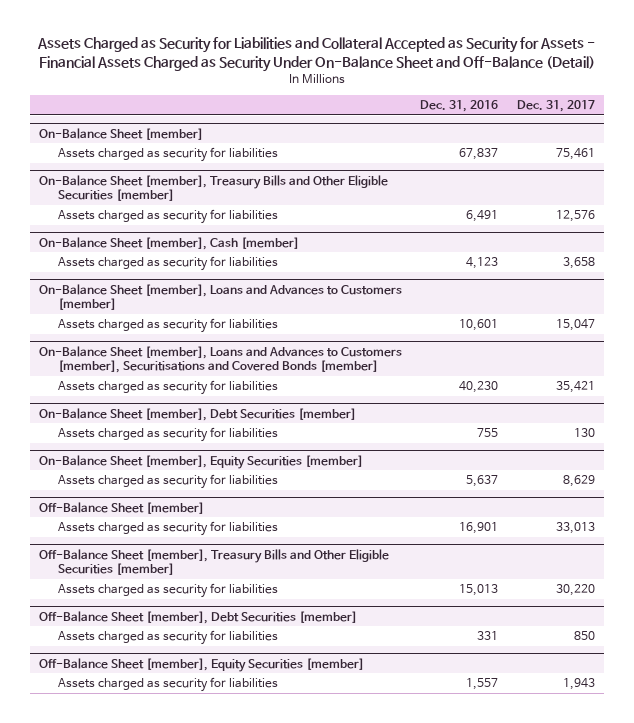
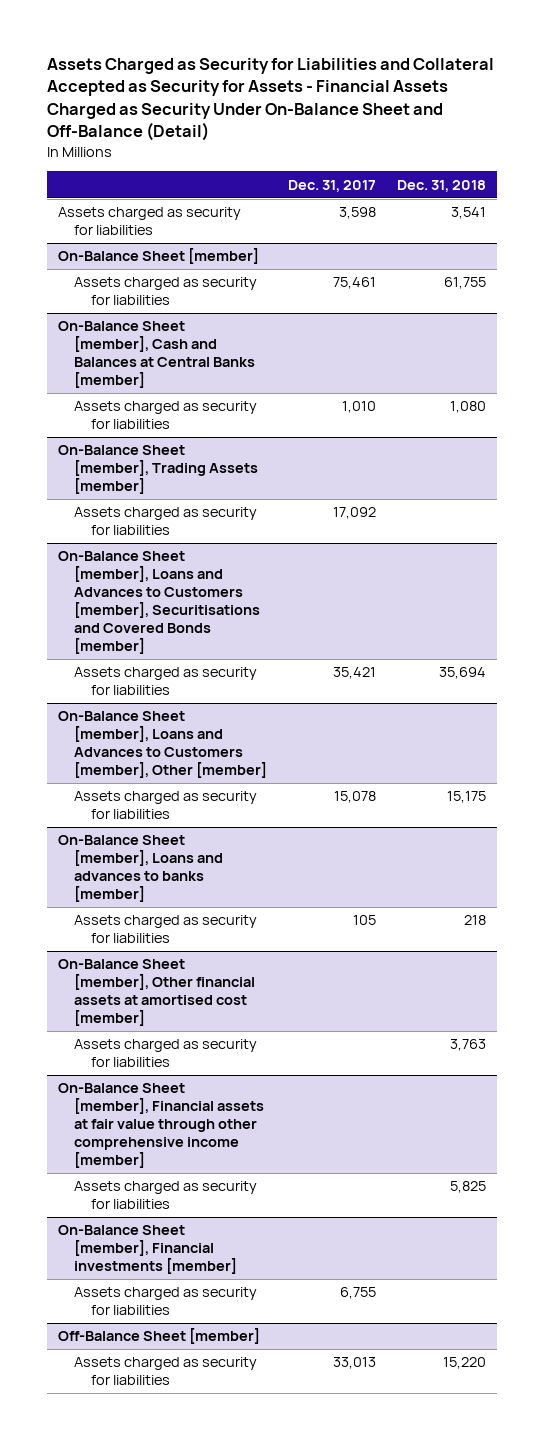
- | Dec. 31, 2016 | Dec. 31, 2017
+ | Dec. 31, 2017 | Dec. 31, 2018
+ Assets charged as security for liabilities | 3,598 | 3,541
- On-Balance Sheet [member], Treasury Bills and Other Eligible Securities [member]
- Assets charged as security for liabilities | 6,491 | 12,576
- On-Balance Sheet [member], Cash [member]
- Assets charged as security for liabilities | 4,123 | 3,658
- On-Balance Sheet [member], Loans and Advances to Customers [member]
- Assets charged as security for liabilities | 10,601 | 15,047
+ On-Balance Sheet [member], Cash and Balances at Central Banks [member]
+ Assets charged as security for liabilities | 1,010 | 1,080
+ On-Balance Sheet [member], Trading Assets [member]
+ Assets charged as security for liabilities | 17,092 |
- On-Balance Sheet [member], Debt Securities [member]
- Assets charged as security for liabilities | 755 | 130
- On-Balance Sheet [member], Equity Securities [member]
- Assets charged as security for liabilities | 5,637 | 8,629
+ On-Balance Sheet [member], Loans and Advances to Customers [member], Other [member]
+ Assets charged as security for liabilities | 15,078 | 15,175
+ On-Balance Sheet [member], Loans and advances to banks [member]
+ Assets charged as security for liabilities | 105 | 218
+ On-Balance Sheet [member], Other financial assets at amortised cost [member]
+ Assets charged as security for liabilities | | 3,763
+ On-Balance Sheet [member], Financial assets at fair value through other comprehensive income [member]
+ Assets charged as security for liabilities | | 5,825
+ On-Balance Sheet [member], Financial investments [member]
+ Assets charged as security for liabilities | 6,755 |
- Off-Balance Sheet [member], Treasury Bills and Other Eligible Securities [member]
- Assets charged as security for liabilities | 15,013 | 30,220
- Off-Balance Sheet [member], Debt Securities [member]
- Assets charged as security for liabilities | 331 | 850
- Off-Balance Sheet [member], Equity Securities [member]
- Assets charged as security for liabilities | 1,557 | 1,943

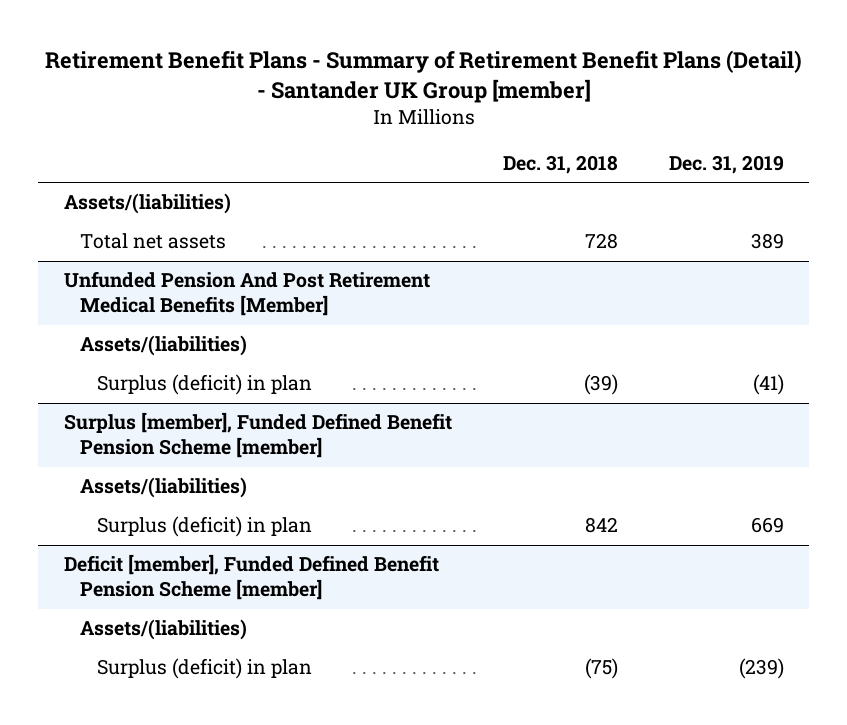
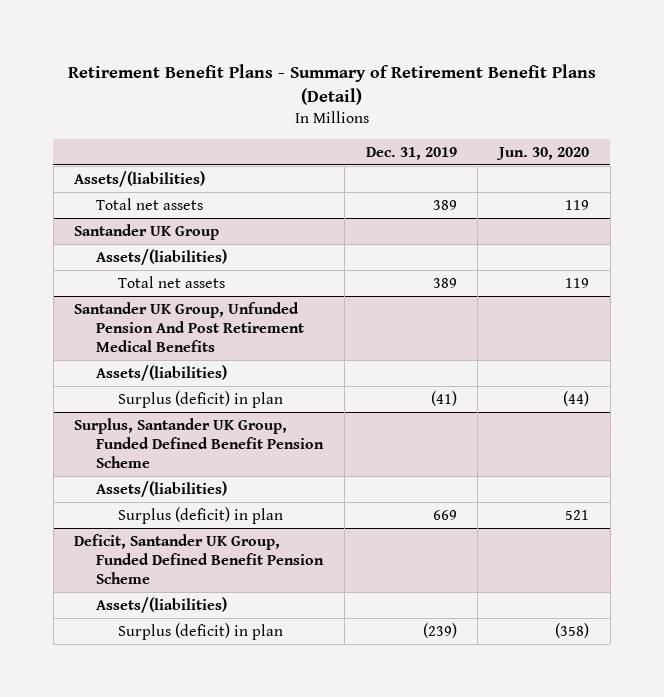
- Retirement Benefit Plans - Summary of Retirement Benefit Plans (Detail) - Santander UK Group [member]
+ Retirement Benefit Plans - Summary of Retirement Benefit Plans (Detail)
- | Dec. 31, 2018 | Dec. 31, 2019
+ | Dec. 31, 2019 | Jun. 30, 2020
- Unfunded Pension And Post Retirement Medical Benefits [Member]
+ Santander UK Group
+ Total net assets | 389 | 119
+ Santander UK Group, Unfunded Pension And Post Retirement Medical Benefits
+ Assets/(liabilities)
- Surplus [member], Funded Defined Benefit Pension Scheme [member]
+ Surplus, Santander UK Group, Funded Defined Benefit Pension Scheme
- Deficit [member], Funded Defined Benefit Pension Scheme [member]
+ Deficit, Santander UK Group, Funded Defined Benefit Pension Scheme

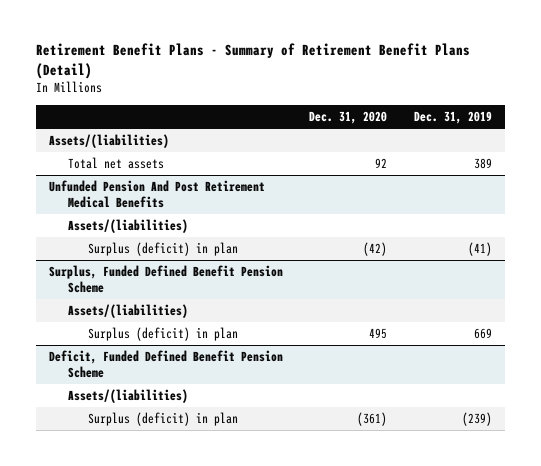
- | Dec. 31, 2019 | Jun. 30, 2020
+ | Dec. 31, 2020 | Dec. 31, 2019
- Santander UK Group
- Assets/(liabilities)
- Total net assets | 389 | 119
- Santander UK Group, Unfunded Pension And Post Retirement Medical Benefits
+ Unfunded Pension And Post Retirement Medical Benefits
- Surplus, Santander UK Group, Funded Defined Benefit Pension Scheme
+ Surplus, Funded Defined Benefit Pension Scheme
- Deficit, Santander UK Group, Funded Defined Benefit Pension Scheme
+ Deficit, Funded Defined Benefit Pension Scheme

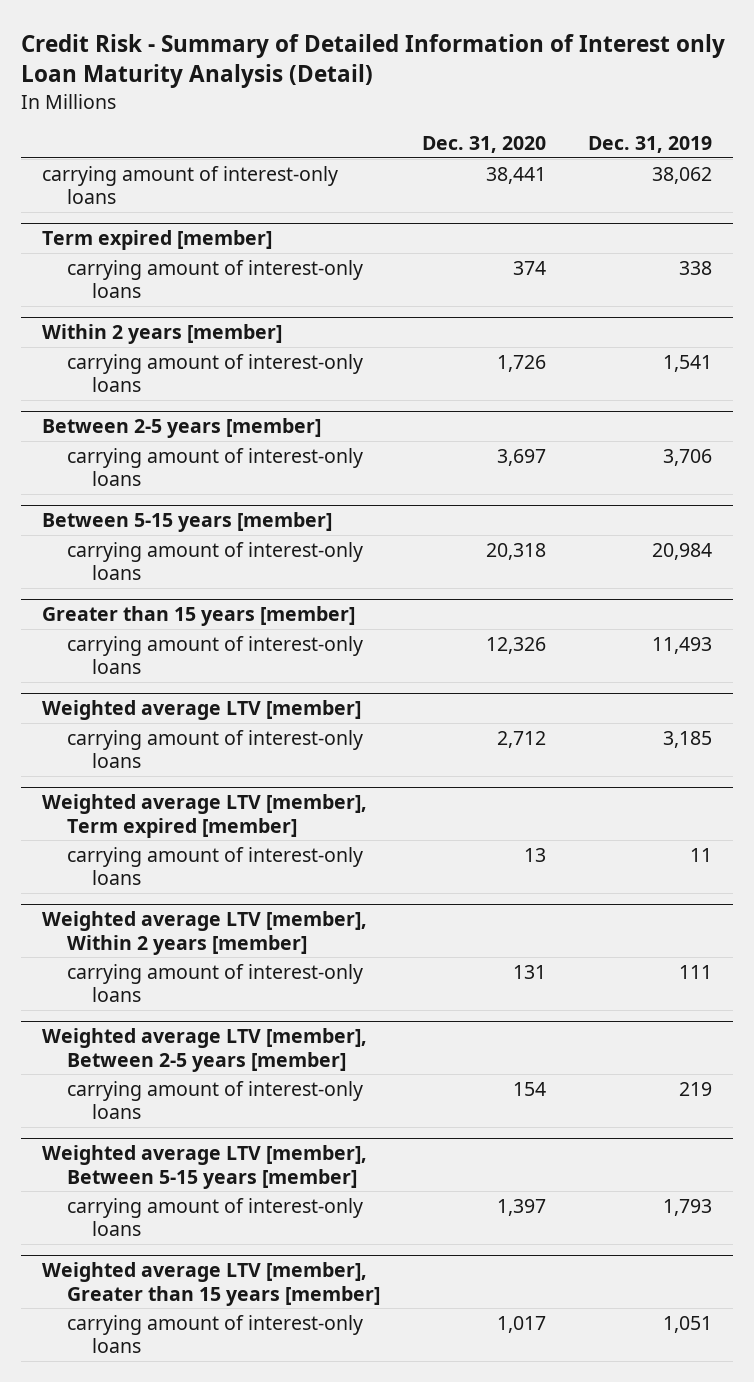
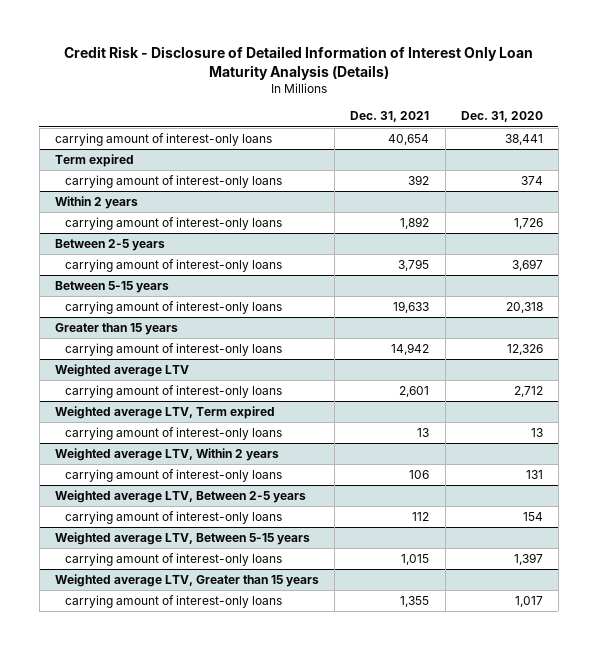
- Credit Risk - Summary of Detailed Information of Interest only Loan Maturity Analysis (Detail)
+ Credit Risk - Disclosure of Detailed Information of Interest Only Loan Maturity Analysis (Details)
- | Dec. 31, 2020 | Dec. 31, 2019
+ | Dec. 31, 2021 | Dec. 31, 2020
- Term expired [member]
+ Term expired
- Within 2 years [member]
+ Within 2 years
- Between 2-5 years [member]
+ Between 2-5 years
- Between 5-15 years [member]
+ Between 5-15 years
- Greater than 15 years [member]
+ Greater than 15 years
- Weighted average LTV [member]
+ Weighted average LTV
- Weighted average LTV [member], Term expired [member]
+ Weighted average LTV, Term expired
- Weighted average LTV [member], Within 2 years [member]
+ Weighted average LTV, Within 2 years
- Weighted average LTV [member], Between 2-5 years [member]
+ Weighted average LTV, Between 2-5 years
- Weighted average LTV [member], Between 5-15 years [member]
+ Weighted average LTV, Between 5-15 years
- Weighted average LTV [member], Greater than 15 years [member]
+ Weighted average LTV, Greater than 15 years

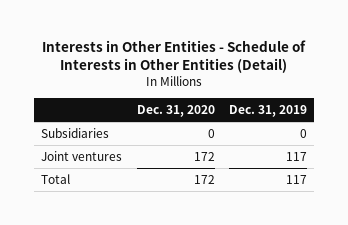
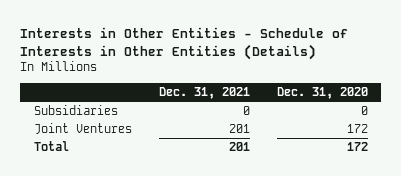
- Interests in Other Entities - Schedule of Interests in Other Entities (Detail)
+ Interests in Other Entities - Schedule of Interests in Other Entities (Details)
- | Dec. 31, 2020 | Dec. 31, 2019
+ | Dec. 31, 2021 | Dec. 31, 2020
- Joint ventures | 172 | 117
+ Joint Ventures | 201 | 172

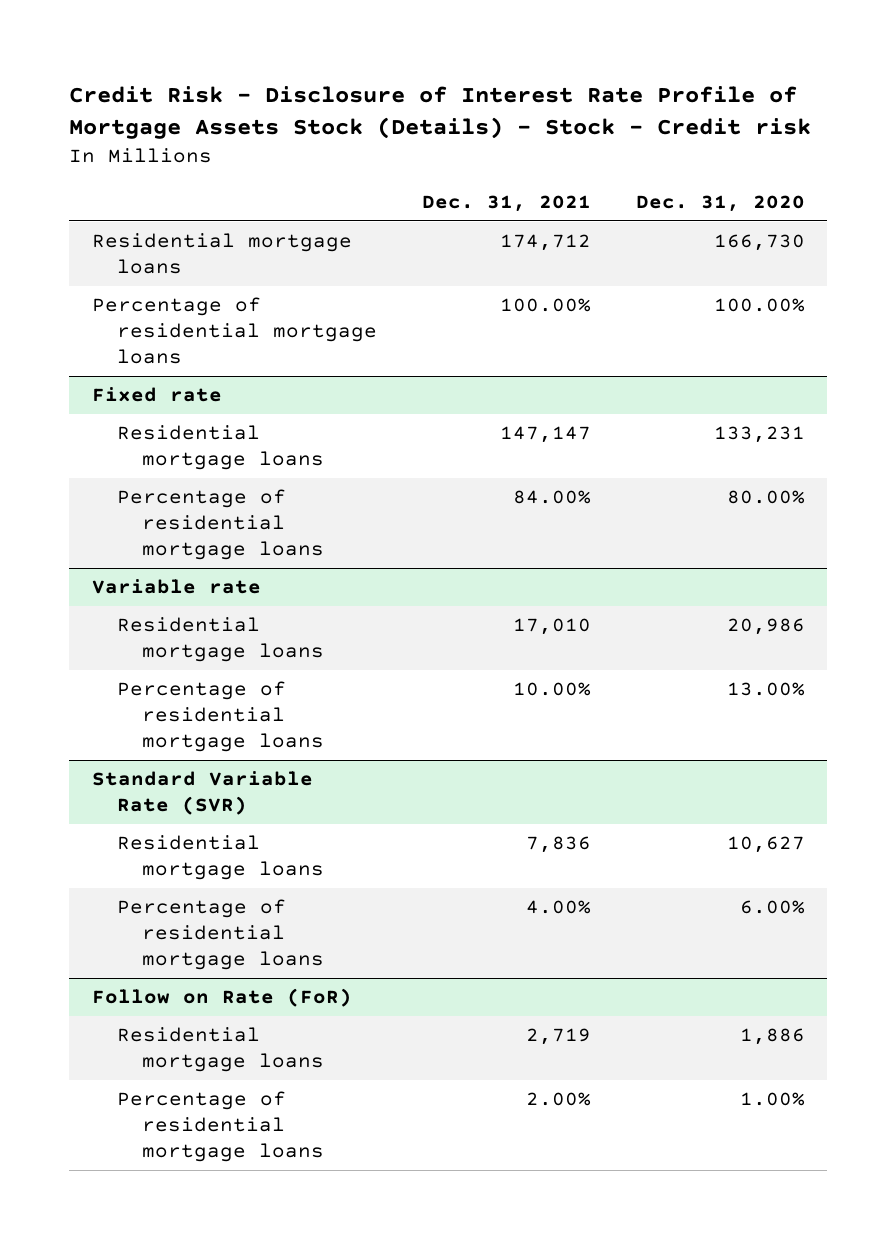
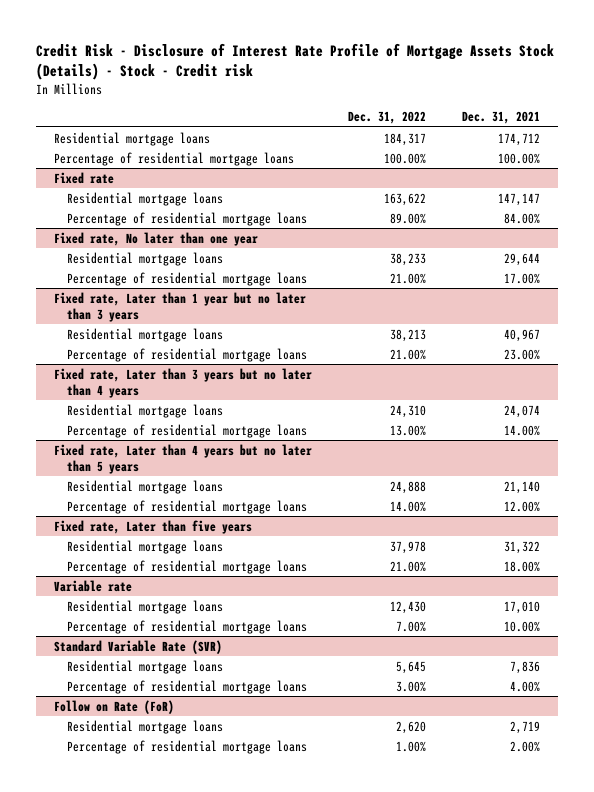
- | Dec. 31, 2021 | Dec. 31, 2020
+ | Dec. 31, 2022 | Dec. 31, 2021
+ Fixed rate, No later than one year
+ Residential mortgage loans | 38,233 | 29,644
+ Percentage of residential mortgage loans | 21.00% | 17.00%
+ Fixed rate, Later than 1 year but no later than 3 years
+ Residential mortgage loans | 38,213 | 40,967
+ Percentage of residential mortgage loans | 21.00% | 23.00%
+ Fixed rate, Later than 3 years but no later than 4 years
+ Residential mortgage loans | 24,310 | 24,074
+ Percentage of residential mortgage loans | 13.00% | 14.00%
+ Fixed rate, Later than 4 years but no later than 5 years
+ Residential mortgage loans | 24,888 | 21,140
+ Percentage of residential mortgage loans | 14.00% | 12.00%
+ Fixed rate, Later than five years
+ Residential mortgage loans | 37,978 | 31,322
+ Percentage of residential mortgage loans | 21.00% | 18.00%

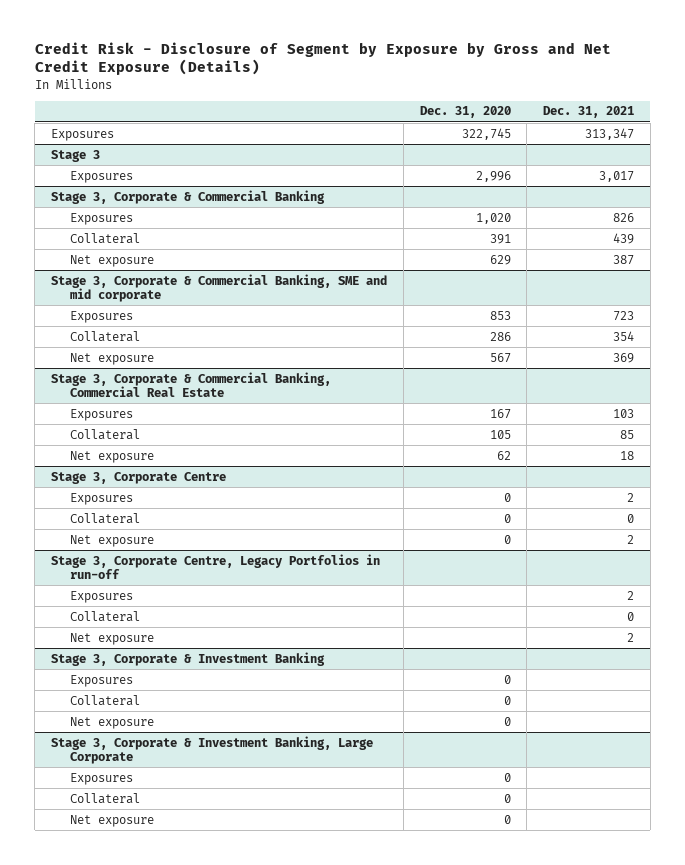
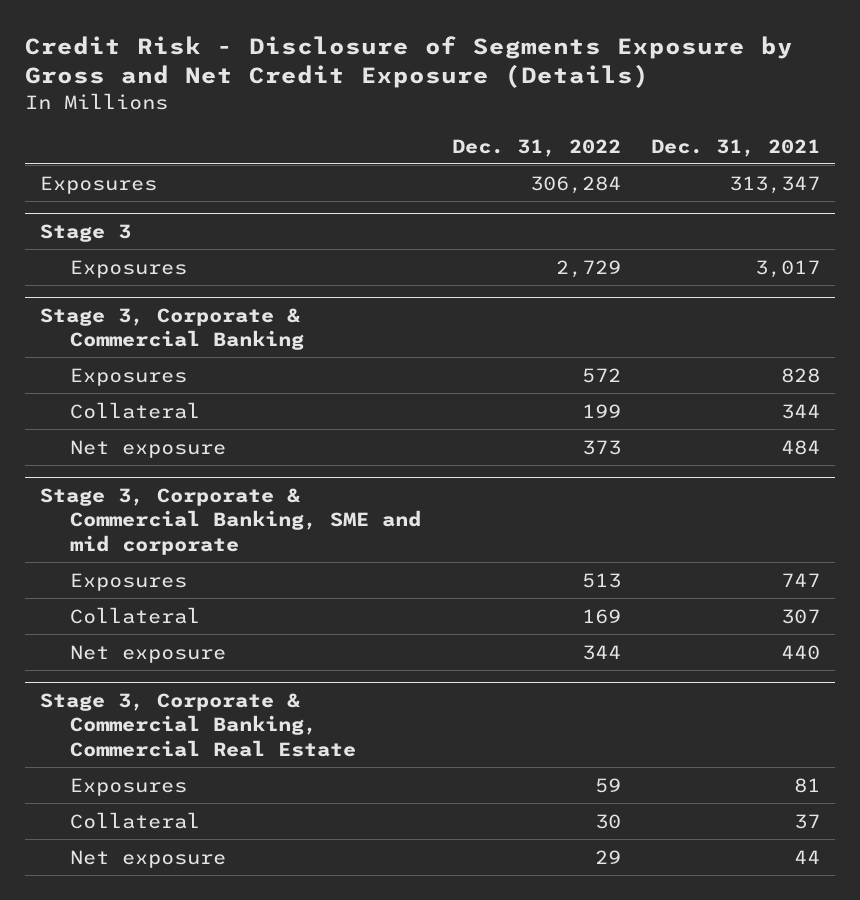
- Credit Risk - Disclosure of Segment by Exposure by Gross and Net Credit Exposure (Details)
+ Credit Risk - Disclosure of Segments Exposure by Gross and Net Credit Exposure (Details)
- | Dec. 31, 2020 | Dec. 31, 2021
+ | Dec. 31, 2022 | Dec. 31, 2021
@ Stage 3, Corporate & Commercial Banking
- Exposures | 1,020 | 826
- Collateral | 391 | 439
- Net exposure | 629 | 387
+ Exposures | 572 | 828
+ Collateral | 199 | 344
+ Net exposure | 373 | 484
@ Stage 3, Corporate & Commercial Banking, SME and mid corporate
- Exposures | 853 | 723
- Collateral | 286 | 354
- Net exposure | 567 | 369
+ Exposures | 513 | 747
+ Collateral | 169 | 307
+ Net exposure | 344 | 440
@ Stage 3, Corporate & Commercial Banking, Commercial Real Estate
- Exposures | 167 | 103
- Collateral | 105 | 85
- Net exposure | 62 | 18
- Stage 3, Corporate Centre
- Exposures | 0 | 2
- Collateral | 0 | 0
- Net exposure | 0 | 2
- Stage 3, Corporate Centre, Legacy Portfolios in run-off
- Exposures | | 2
- Collateral | | 0
- Net exposure | | 2
- Stage 3, Corporate & Investment Banking
- Exposures | 0 |
- Collateral | 0 |
- Net exposure | 0 |
- Stage 3, Corporate & Investment Banking, Large Corporate
- Exposures | 0 |
- Collateral | 0 |
- Net exposure | 0 |
@ Stage 3, Corporate & Commercial Banking, Commercial Real Estate
+ Exposures | 59 | 81
+ Collateral | 30 | 37
+ Net exposure | 29 | 44

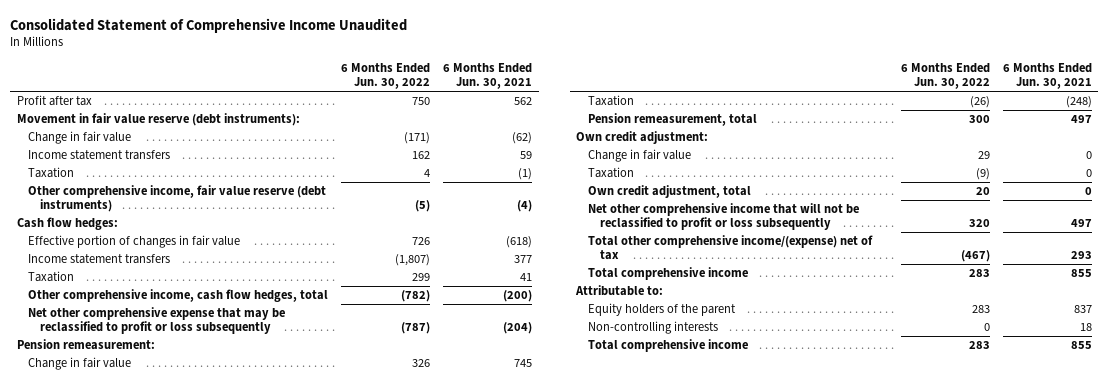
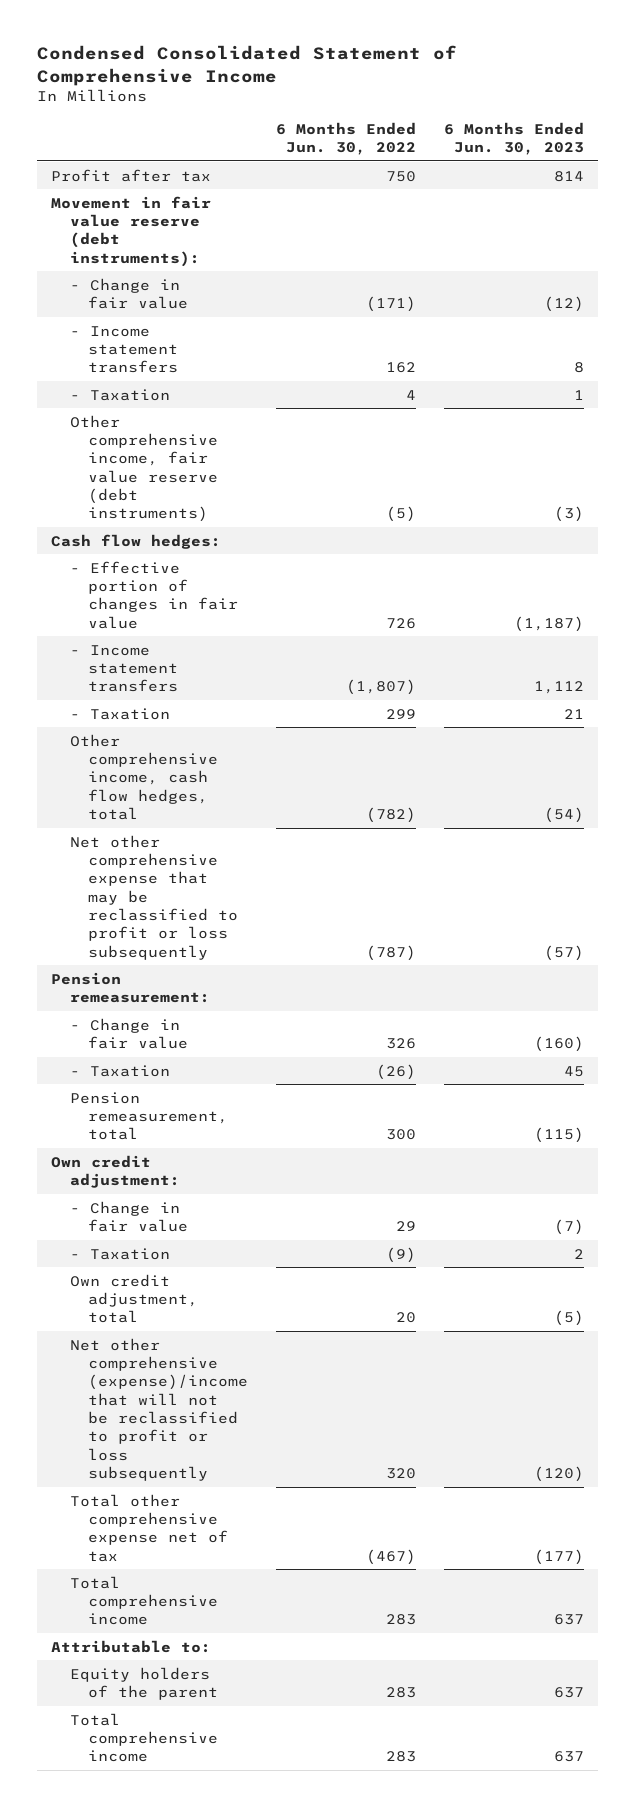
- Consolidated Statement of Comprehensive Income Unaudited
+ Condensed Consolidated Statement of Comprehensive Income
- | 6 Months Ended Jun. 30, 2022 | 6 Months Ended Jun. 30, 2021
+ | 6 Months Ended Jun. 30, 2022 | 6 Months Ended Jun. 30, 2023
- Change in fair value | (171) | (62)
- Income statement transfers | 162 | 59
- Taxation | 4 | (1)
+ - Change in fair value | (171) | (12)
+ - Income statement transfers | 162 | 8
+ - Taxation | 4 | 1
- Effective portion of changes in fair value | 726 | (618)
- Income statement transfers | (1,807) | 377
- Taxation | 299 | 41
+ - Effective portion of changes in fair value | 726 | (1,187)
+ - Income statement transfers | (1,807) | 1,112
+ - Taxation | 299 | 21
- Change in fair value | 326 | 745
- Taxation | (26) | (248)
+ - Change in fair value | 326 | (160)
+ - Taxation | (26) | 45
- Change in fair value | 29 | 0
- Taxation | (9) | 0
+ - Change in fair value | 29 | (7)
+ - Taxation | (9) | 2
- Net other comprehensive income that will not be reclassified to profit or loss subsequently | 320 | 497
- Total other comprehensive income/(expense) net of tax | (467) | 293
+ Net other comprehensive (expense)/income that will not be reclassified to profit or loss subsequently | 320 | (120)
+ Total other comprehensive expense net of tax | (467) | (177)
- Non-controlling interests | 0 | 18

